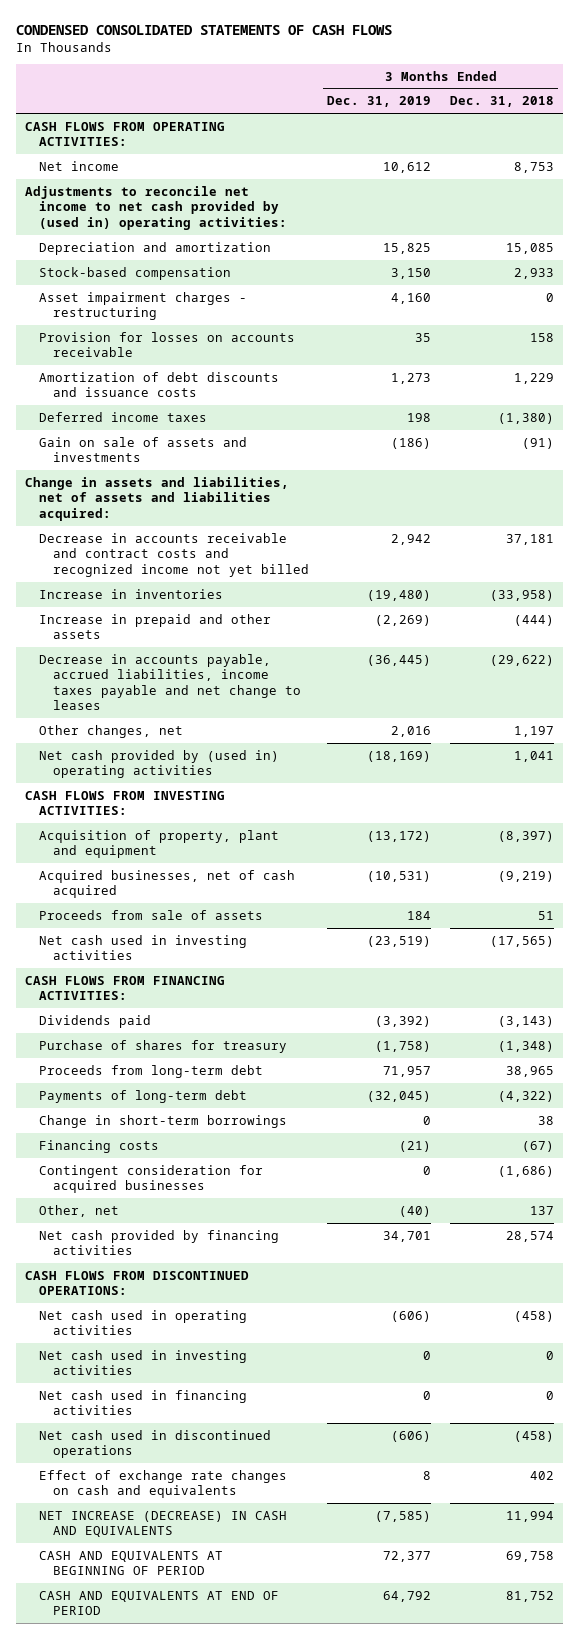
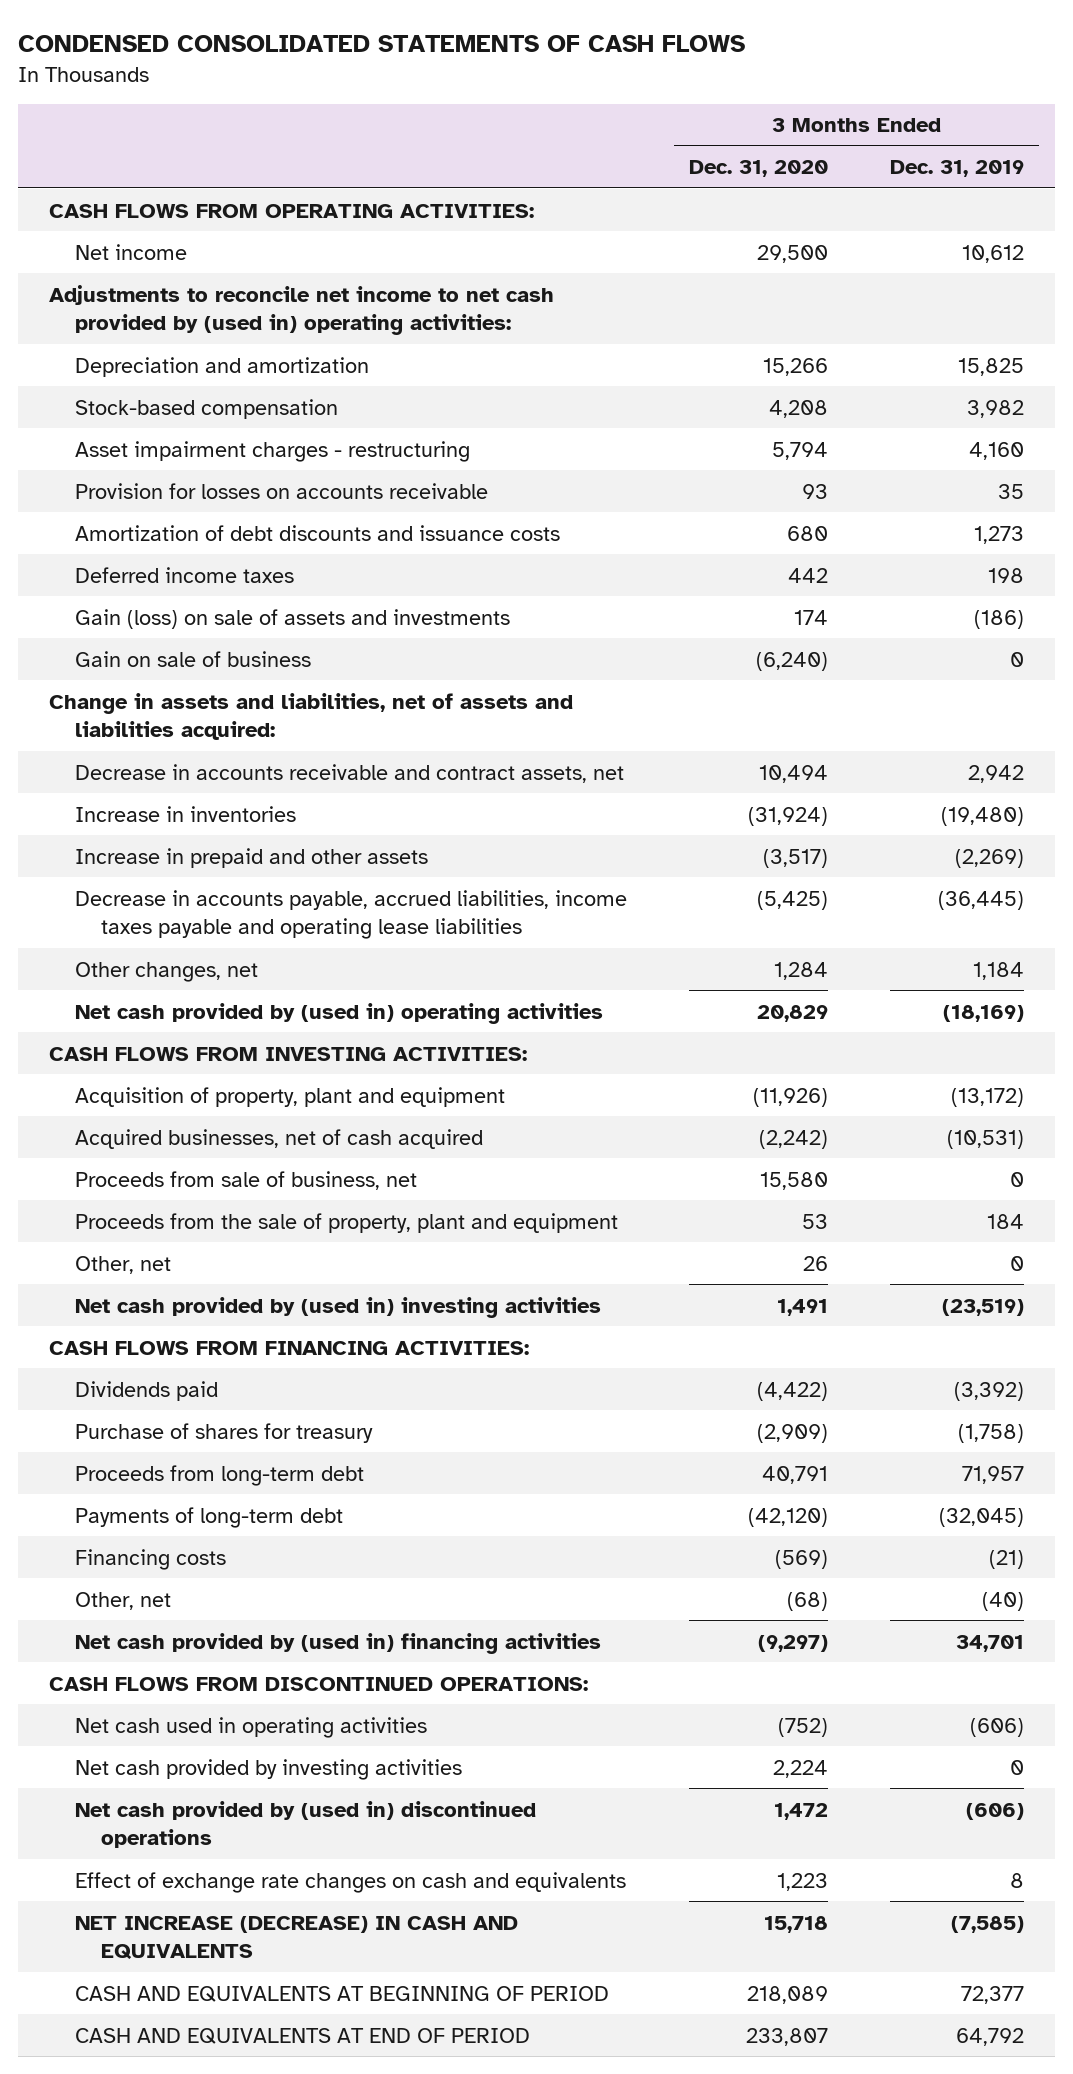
- | 3 Months Ended Dec. 31, 2019 | 3 Months Ended Dec. 31, 2018
+ | 3 Months Ended Dec. 31, 2020 | 3 Months Ended Dec. 31, 2019
- Stock-based compensation | 3,150 | 2,933
+ Stock-based compensation | 4,208 | 3,982
- Gain on sale of assets and investments | (186) | (91)
+ Gain (loss) on sale of assets and investments | 174 | (186)
+ Gain on sale of business | (6,240) | 0
- Decrease in accounts receivable and contract costs and recognized income not yet billed | 2,942 | 37,181
+ Decrease in accounts receivable and contract assets, net | 10,494 | 2,942
- Decrease in accounts payable, accrued liabilities, income taxes payable and net change to leases | (36,445) | (29,622)
- Other changes, net | 2,016 | 1,197
+ Decrease in accounts payable, accrued liabilities, income taxes payable and operating lease liabilities | (5,425) | (36,445)
+ Other changes, net | 1,284 | 1,184
- Proceeds from sale of assets | 184 | 51
- Net cash used in investing activities | (23,519) | (17,565)
+ Proceeds from sale of business, net | 15,580 | 0
+ Proceeds from the sale of property, plant and equipment | 53 | 184
+ Other, net | 26 | 0
+ Net cash provided by (used in) investing activities | 1,491 | (23,519)
- Change in short-term borrowings | 0 | 38
- Contingent consideration for acquired businesses | 0 | (1,686)
- Net cash provided by financing activities | 34,701 | 28,574
+ Net cash provided by (used in) financing activities | (9,297) | 34,701
- Net cash used in investing activities | 0 | 0
- Net cash used in financing activities | 0 | 0
- Net cash used in discontinued operations | (606) | (458)
+ Net cash provided by investing activities | 2,224 | 0
+ Net cash provided by (used in) discontinued operations | 1,472 | (606)

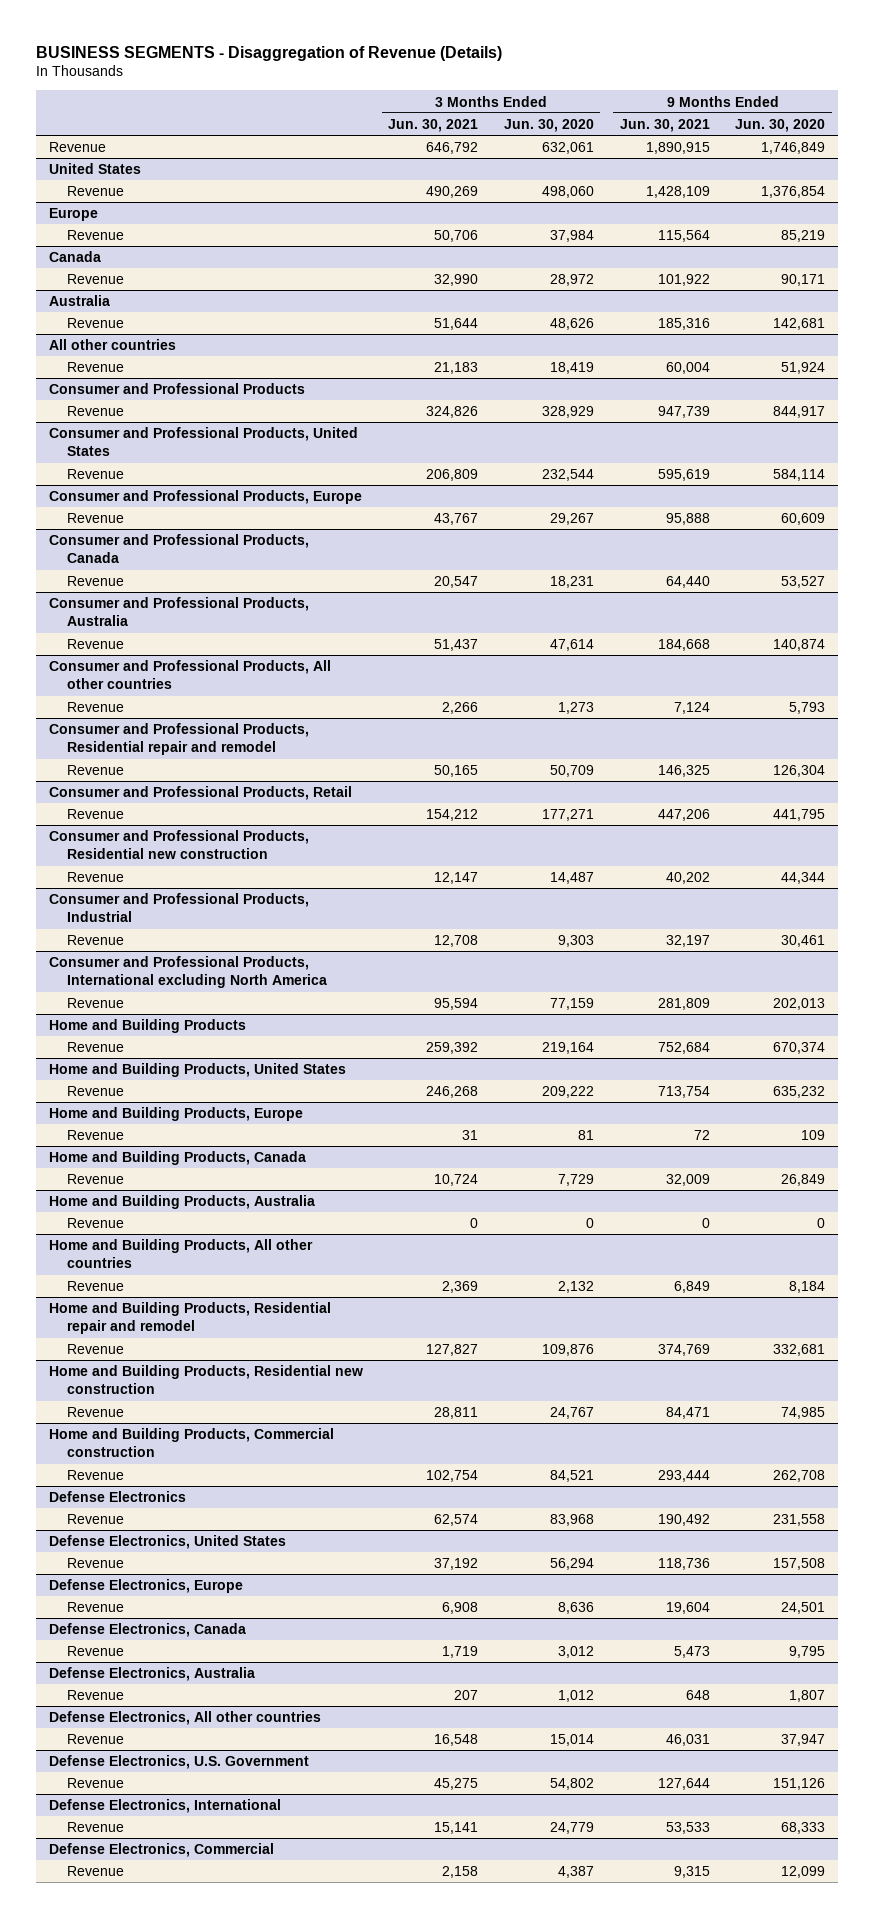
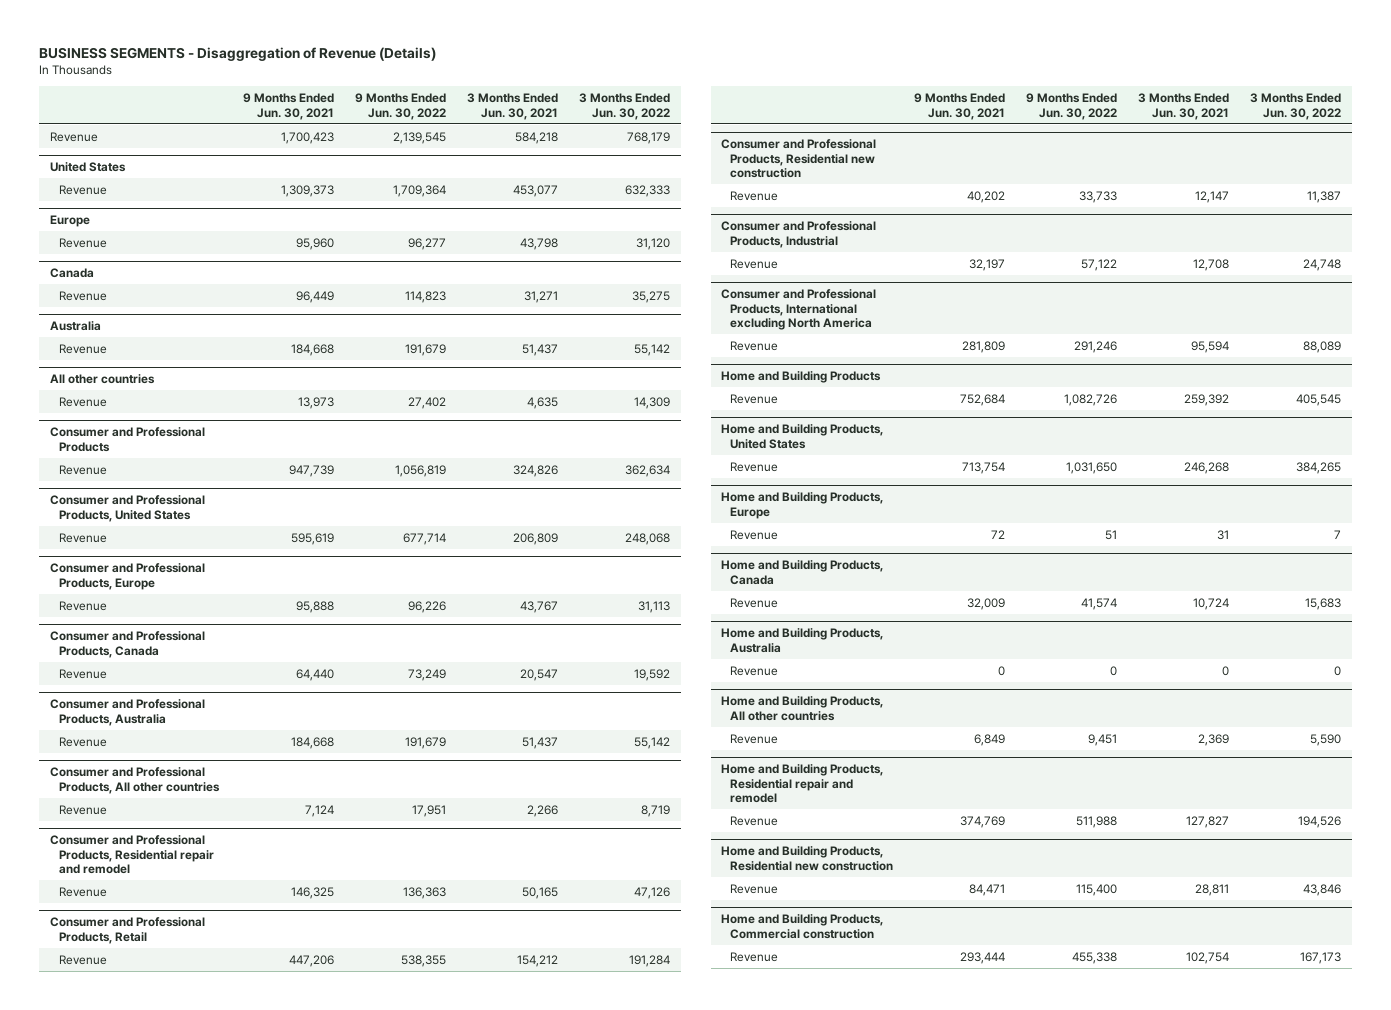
- | 3 Months Ended Jun. 30, 2021 | 3 Months Ended Jun. 30, 2020 | 9 Months Ended Jun. 30, 2021 | 9 Months Ended Jun. 30, 2020
+ | 9 Months Ended Jun. 30, 2021 | 9 Months Ended Jun. 30, 2022 | 3 Months Ended Jun. 30, 2021 | 3 Months Ended Jun. 30, 2022
- Revenue | 646,792 | 632,061 | 1,890,915 | 1,746,849
+ Revenue | 1,700,423 | 2,139,545 | 584,218 | 768,179
@ United States
- Revenue | 490,269 | 498,060 | 1,428,109 | 1,376,854
+ Revenue | 1,309,373 | 1,709,364 | 453,077 | 632,333
@ Europe
- Revenue | 50,706 | 37,984 | 115,564 | 85,219
+ Revenue | 95,960 | 96,277 | 43,798 | 31,120
@ Canada
- Revenue | 32,990 | 28,972 | 101,922 | 90,171
+ Revenue | 96,449 | 114,823 | 31,271 | 35,275
@ Australia
- Revenue | 51,644 | 48,626 | 185,316 | 142,681
+ Revenue | 184,668 | 191,679 | 51,437 | 55,142
@ All other countries
- Revenue | 21,183 | 18,419 | 60,004 | 51,924
+ Revenue | 13,973 | 27,402 | 4,635 | 14,309
- Defense Electronics
- Revenue | 62,574 | 83,968 | 190,492 | 231,558
- Defense Electronics, United States
- Revenue | 37,192 | 56,294 | 118,736 | 157,508
- Defense Electronics, Europe
- Revenue | 6,908 | 8,636 | 19,604 | 24,501
- Defense Electronics, Canada
- Revenue | 1,719 | 3,012 | 5,473 | 9,795
- Defense Electronics, Australia
- Revenue | 207 | 1,012 | 648 | 1,807
- Defense Electronics, All other countries
- Revenue | 16,548 | 15,014 | 46,031 | 37,947
- Defense Electronics, U.S. Government
- Revenue | 45,275 | 54,802 | 127,644 | 151,126
- Defense Electronics, International
- Revenue | 15,141 | 24,779 | 53,533 | 68,333
- Defense Electronics, Commercial
- Revenue | 2,158 | 4,387 | 9,315 | 12,099

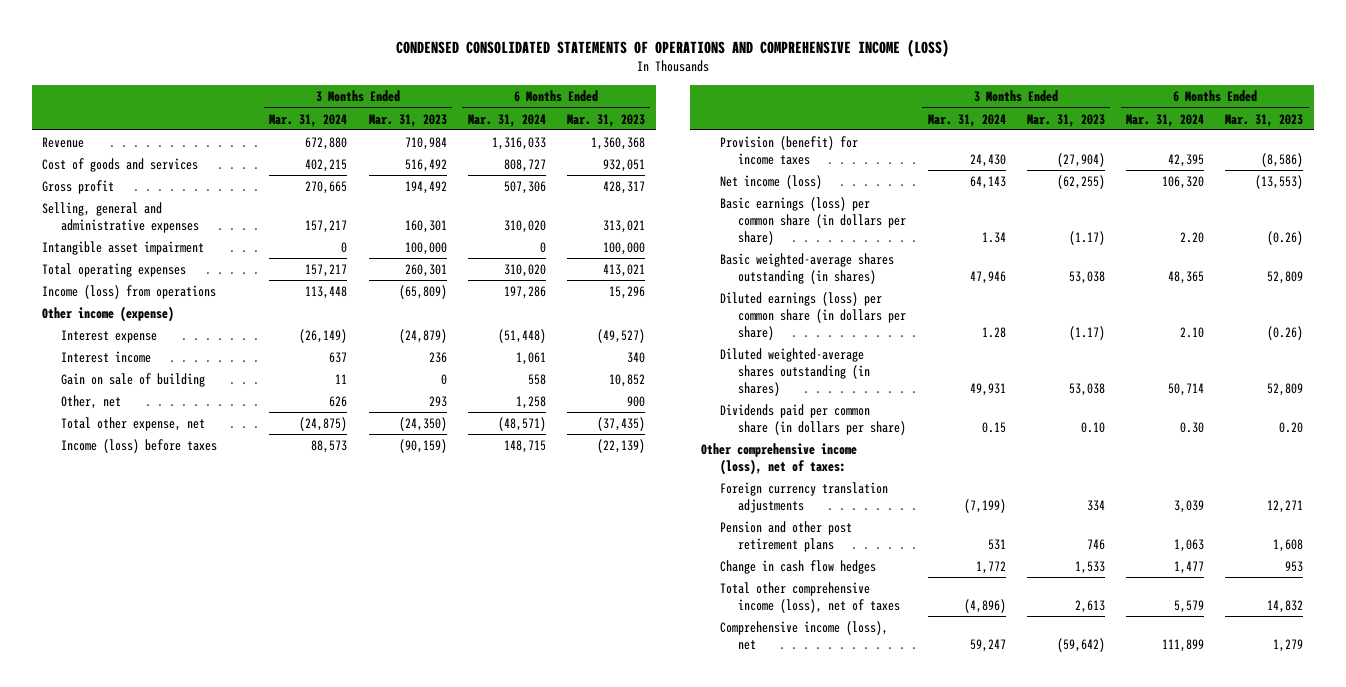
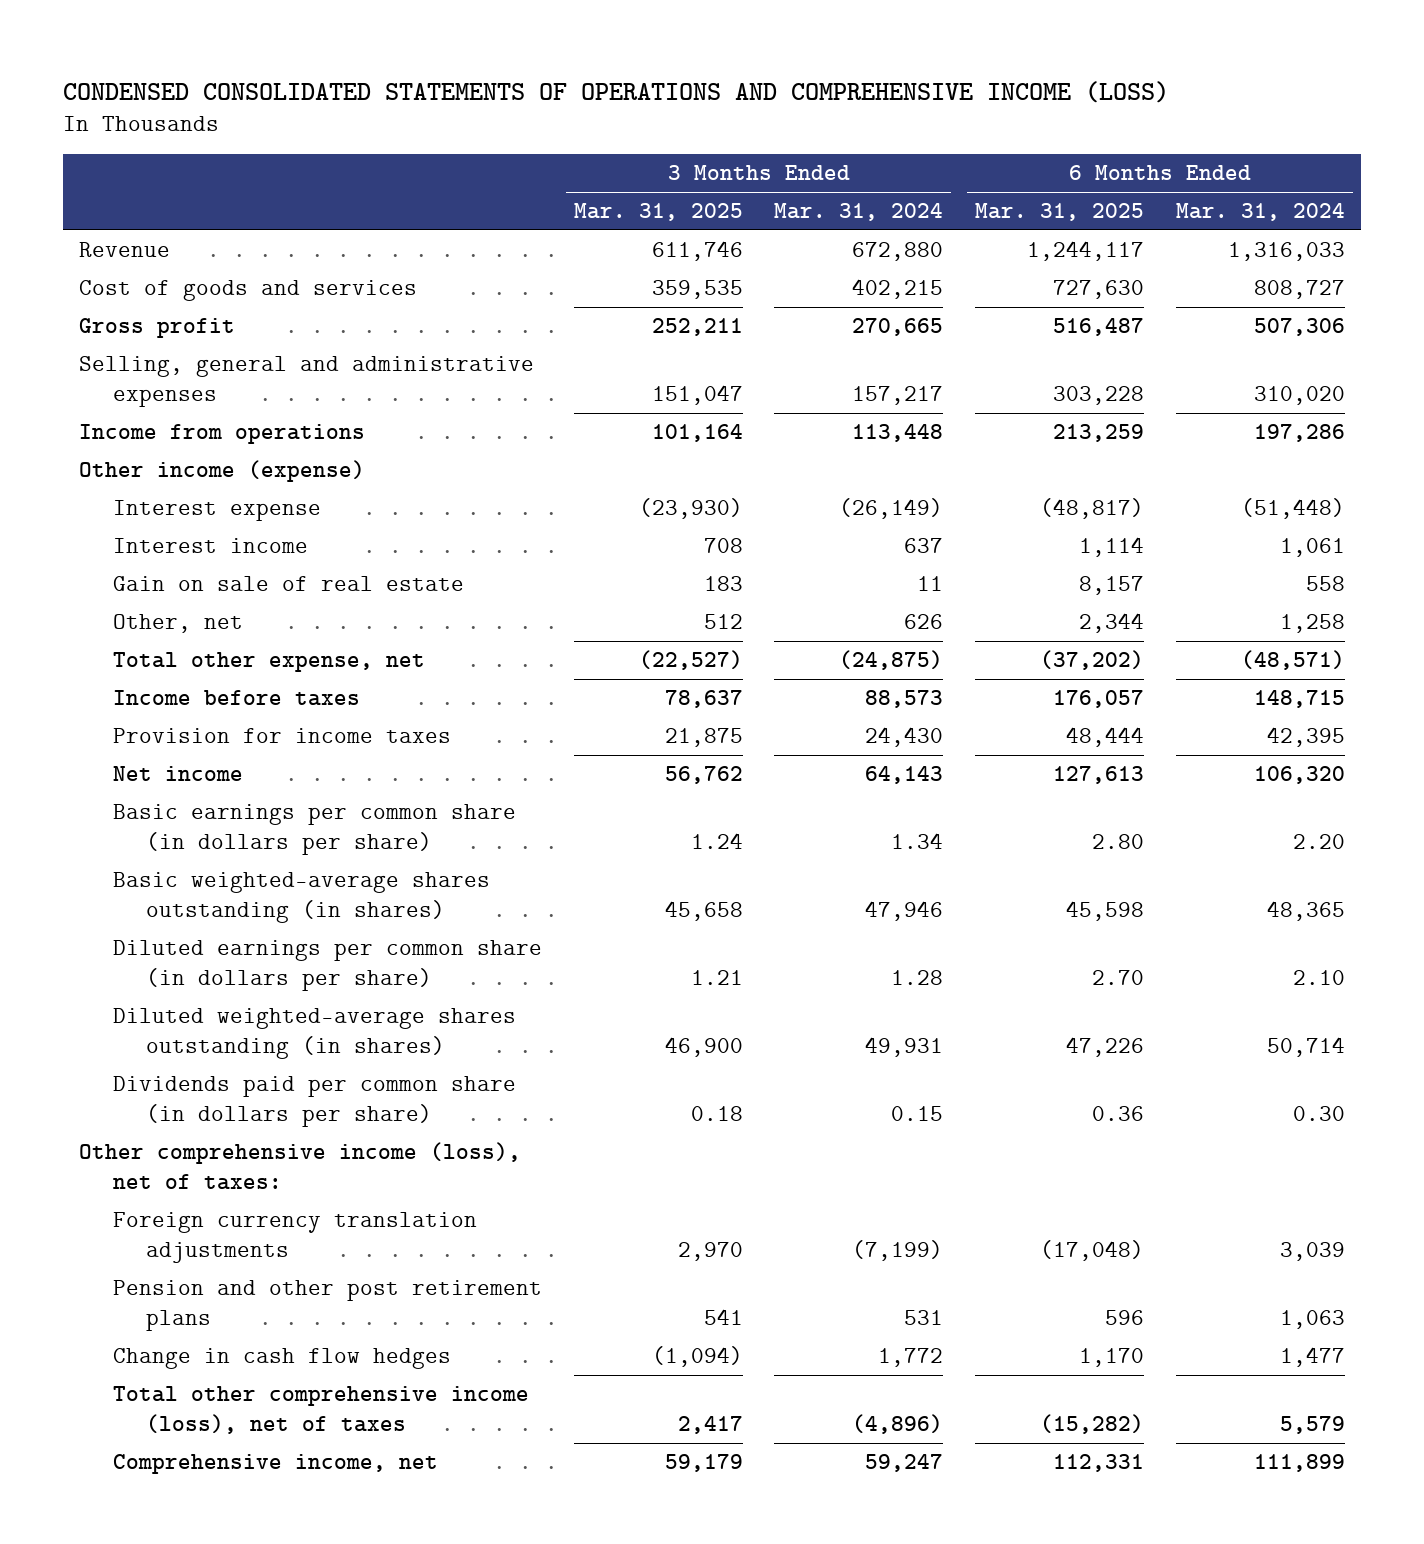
- | 3 Months Ended Mar. 31, 2024 | 3 Months Ended Mar. 31, 2023 | 6 Months Ended Mar. 31, 2024 | 6 Months Ended Mar. 31, 2023
+ | 3 Months Ended Mar. 31, 2025 | 3 Months Ended Mar. 31, 2024 | 6 Months Ended Mar. 31, 2025 | 6 Months Ended Mar. 31, 2024
- Intangible asset impairment | 0 | 100,000 | 0 | 100,000
- Total operating expenses | 157,217 | 260,301 | 310,020 | 413,021
- Income (loss) from operations | 113,448 | (65,809) | 197,286 | 15,296
+ Income from operations | 101,164 | 113,448 | 213,259 | 197,286
- Gain on sale of building | 11 | 0 | 558 | 10,852
+ Gain on sale of real estate | 183 | 11 | 8,157 | 558
- Income (loss) before taxes | 88,573 | (90,159) | 148,715 | (22,139)
- Provision (benefit) for income taxes | 24,430 | (27,904) | 42,395 | (8,586)
- Net income (loss) | 64,143 | (62,255) | 106,320 | (13,553)
- Basic earnings (loss) per common share (in dollars per share) | 1.34 | (1.17) | 2.20 | (0.26)
+ Income before taxes | 78,637 | 88,573 | 176,057 | 148,715
+ Provision for income taxes | 21,875 | 24,430 | 48,444 | 42,395
+ Net income | 56,762 | 64,143 | 127,613 | 106,320
+ Basic earnings per common share (in dollars per share) | 1.24 | 1.34 | 2.80 | 2.20
- Diluted earnings (loss) per common share (in dollars per share) | 1.28 | (1.17) | 2.10 | (0.26)
+ Diluted earnings per common share (in dollars per share) | 1.21 | 1.28 | 2.70 | 2.10
- Comprehensive income (loss), net | 59,247 | (59,642) | 111,899 | 1,279
+ Comprehensive income, net | 59,179 | 59,247 | 112,331 | 111,899

